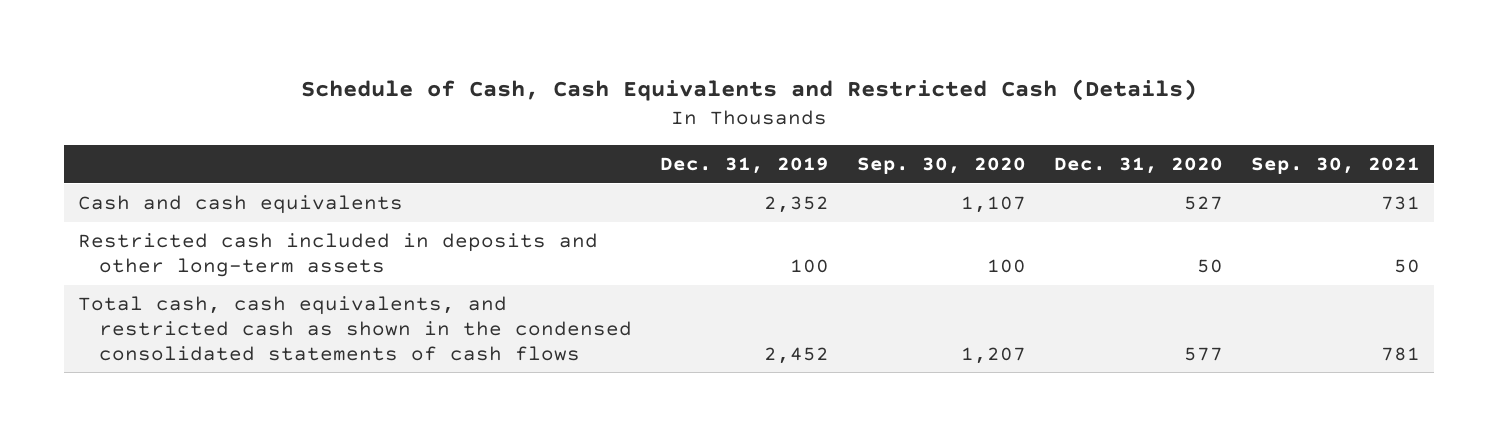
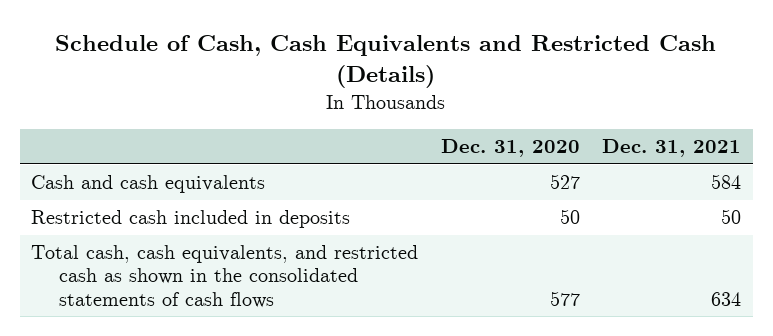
- | Dec. 31, 2019 | Sep. 30, 2020 | Dec. 31, 2020 | Sep. 30, 2021
+ | Dec. 31, 2020 | Dec. 31, 2021
- Restricted cash included in deposits and other long-term assets | 100 | 100 | 50 | 50
- Total cash, cash equivalents, and restricted cash as shown in the condensed consolidated statements of cash flows | 2,452 | 1,207 | 577 | 781
+ Restricted cash included in deposits | 50 | 50
+ Total cash, cash equivalents, and restricted cash as shown in the consolidated statements of cash flows | 577 | 634

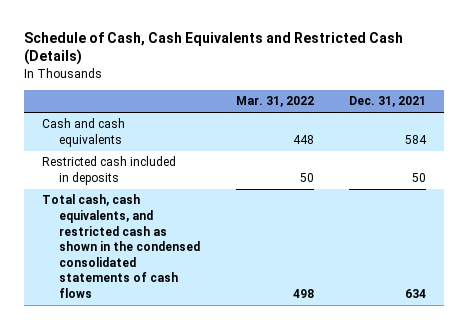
- | Dec. 31, 2020 | Dec. 31, 2021
+ | Mar. 31, 2022 | Dec. 31, 2021
- Total cash, cash equivalents, and restricted cash as shown in the consolidated statements of cash flows | 577 | 634
+ Total cash, cash equivalents, and restricted cash as shown in the condensed consolidated statements of cash flows | 498 | 634

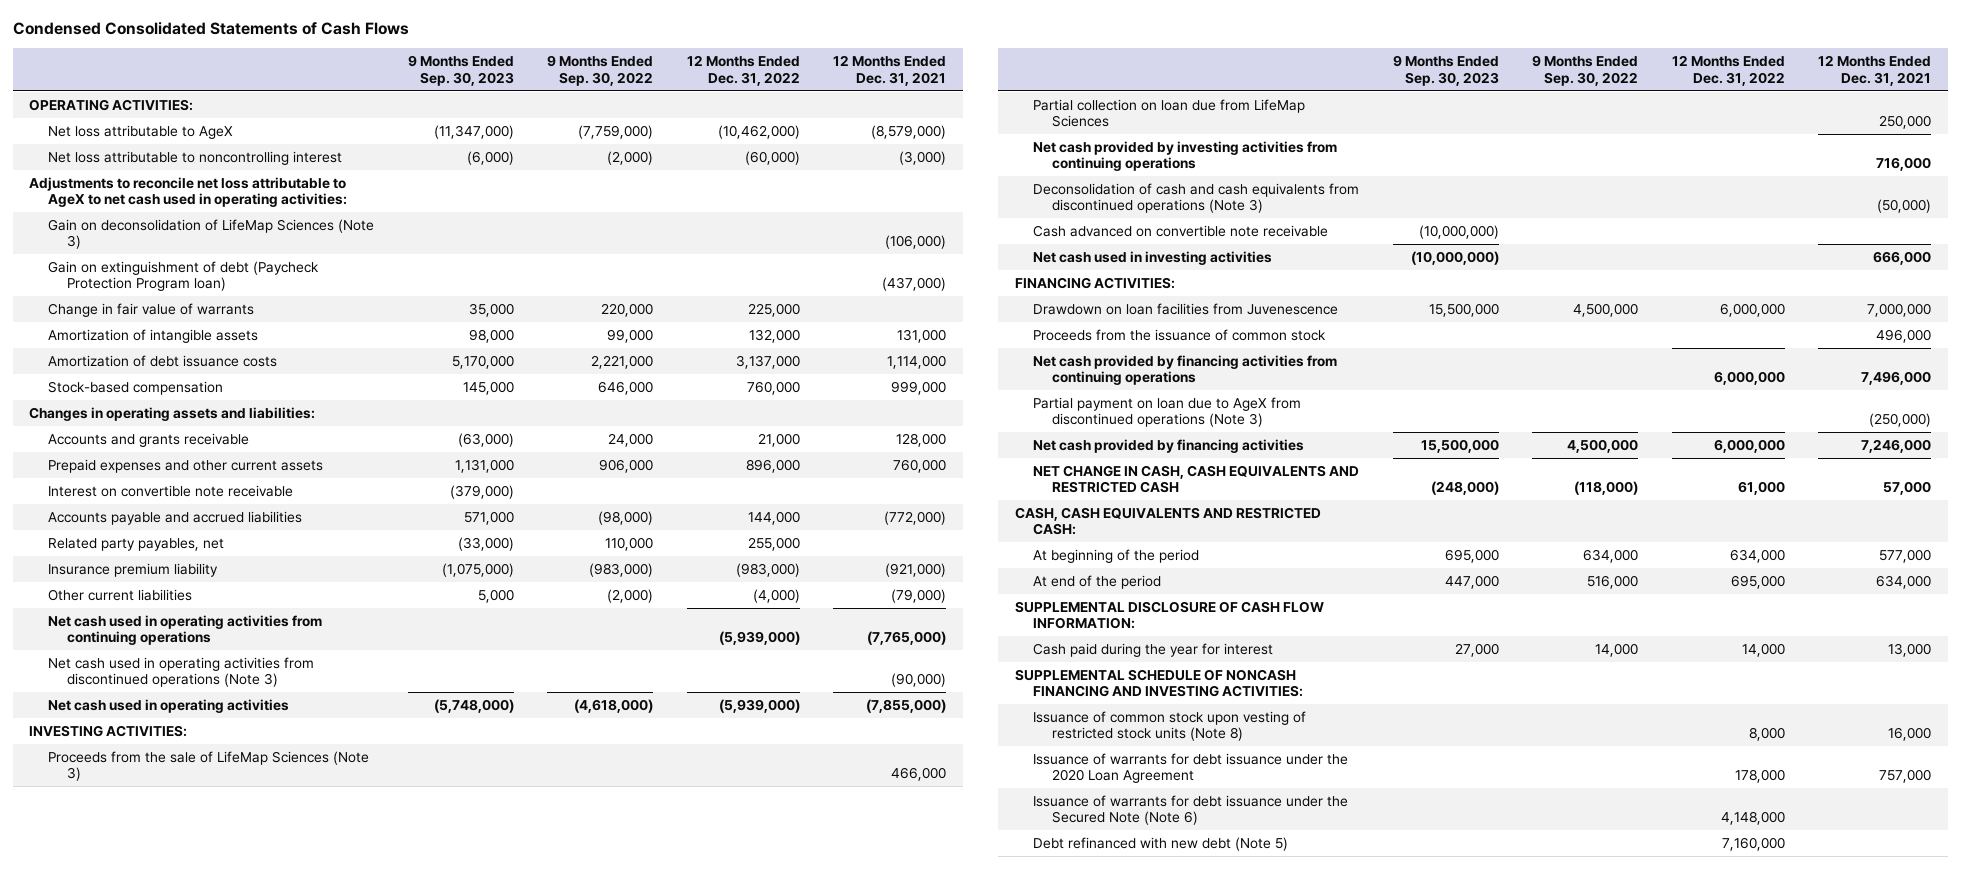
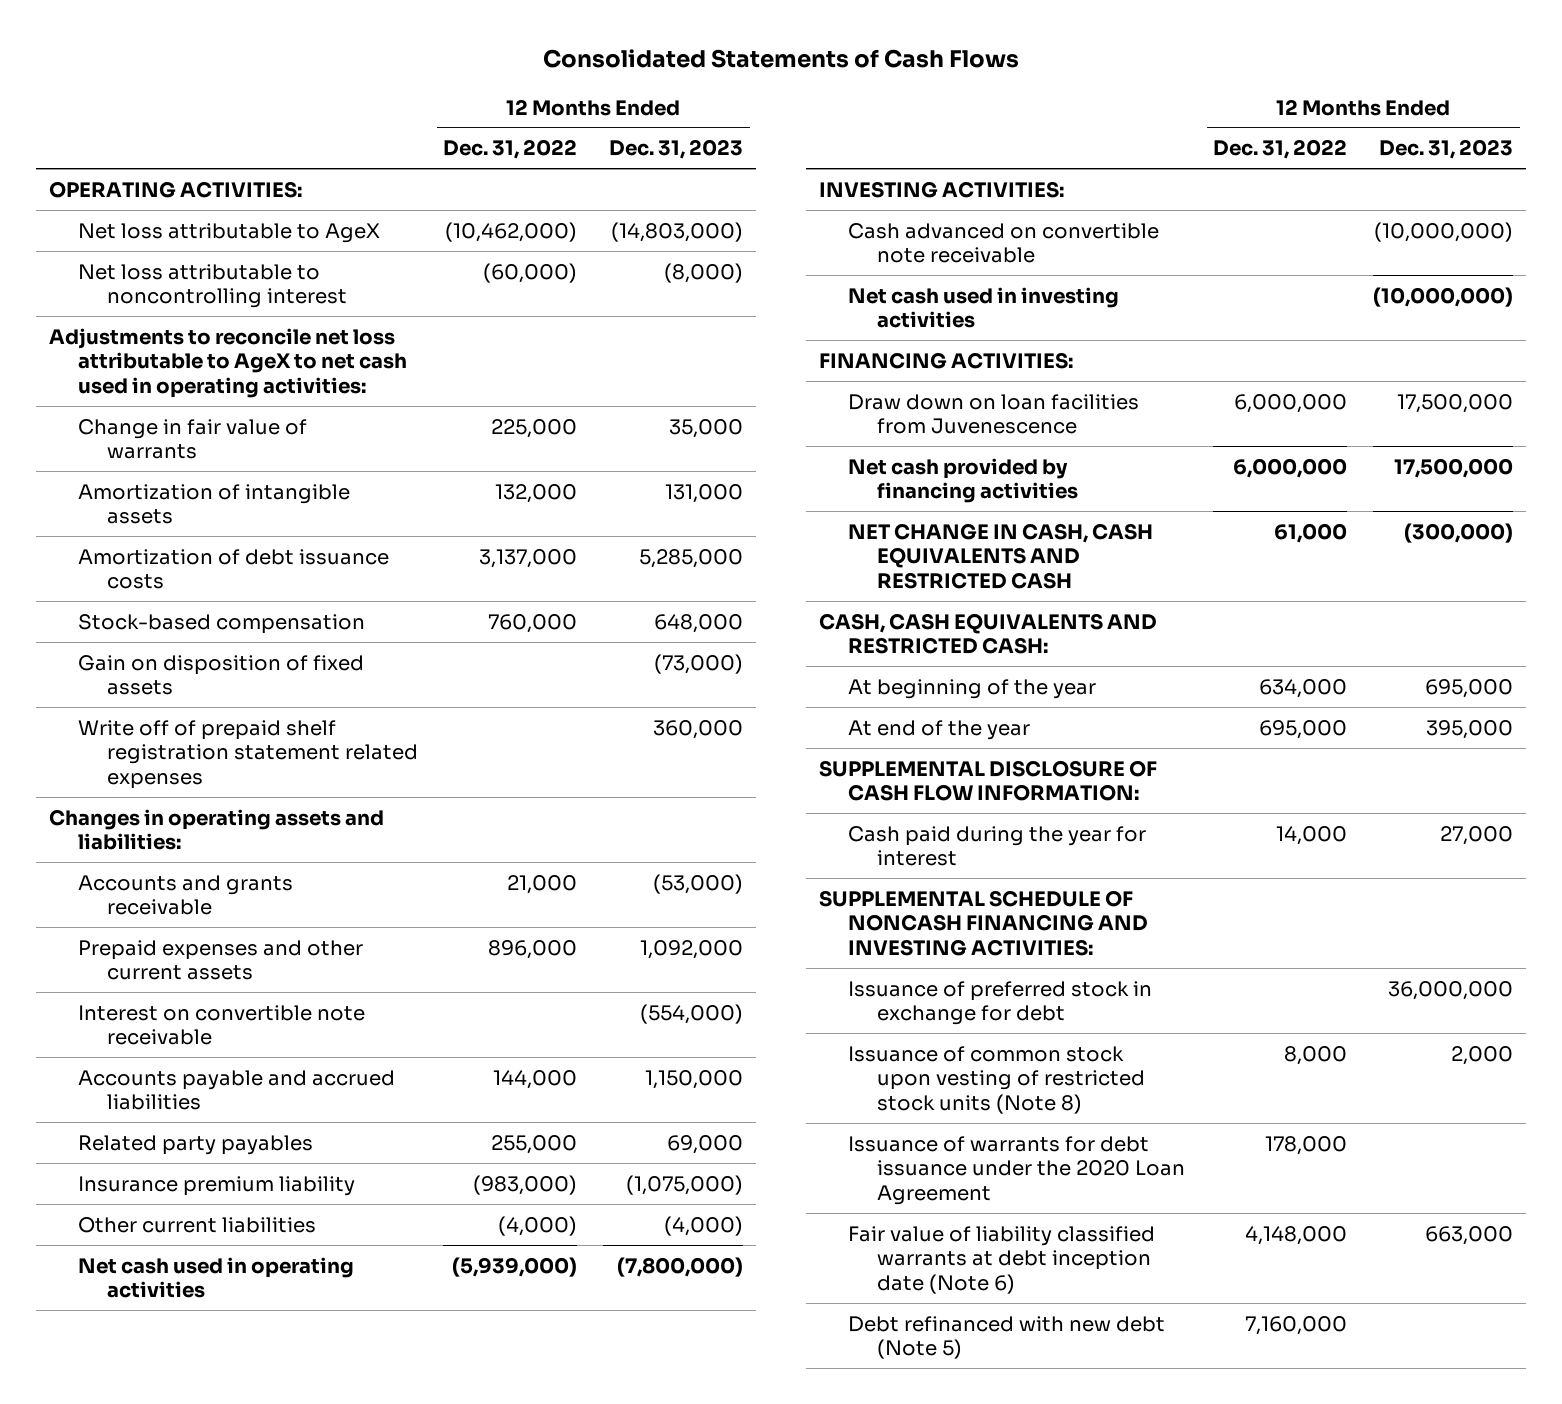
- Condensed Consolidated Statements of Cash Flows
+ Consolidated Statements of Cash Flows
- | 9 Months Ended Sep. 30, 2023 | 9 Months Ended Sep. 30, 2022 | 12 Months Ended Dec. 31, 2022 | 12 Months Ended Dec. 31, 2021
+ | 12 Months Ended Dec. 31, 2022 | 12 Months Ended Dec. 31, 2023
- Gain on deconsolidation of LifeMap Sciences (Note 3) | | | | (106,000)
- Gain on extinguishment of debt (Paycheck Protection Program loan) | | | | (437,000)
+ Gain on disposition of fixed assets | | (73,000)
+ Write off of prepaid shelf registration statement related expenses | | 360,000
- Related party payables, net | (33,000) | 110,000 | 255,000 |
+ Related party payables | 255,000 | 69,000
- Net cash used in operating activities from continuing operations | | | (5,939,000) | (7,765,000)
- Net cash used in operating activities from discontinued operations (Note 3) | | | | (90,000)
- Proceeds from the sale of LifeMap Sciences (Note 3) | | | | 466,000
- Partial collection on loan due from LifeMap Sciences | | | | 250,000
- Net cash provided by investing activities from continuing operations | | | | 716,000
- Deconsolidation of cash and cash equivalents from discontinued operations (Note 3) | | | | (50,000)
- Drawdown on loan facilities from Juvenescence | 15,500,000 | 4,500,000 | 6,000,000 | 7,000,000
- Proceeds from the issuance of common stock | | | | 496,000
- Net cash provided by financing activities from continuing operations | | | 6,000,000 | 7,496,000
- Partial payment on loan due to AgeX from discontinued operations (Note 3) | | | | (250,000)
+ Draw down on loan facilities from Juvenescence | 6,000,000 | 17,500,000
- At beginning of the period | 695,000 | 634,000 | 634,000 | 577,000
- At end of the period | 447,000 | 516,000 | 695,000 | 634,000
+ At beginning of the year | 634,000 | 695,000
+ At end of the year | 695,000 | 395,000
+ Issuance of preferred stock in exchange for debt | | 36,000,000
- Issuance of warrants for debt issuance under the Secured Note (Note 6) | | | 4,148,000 |
+ Fair value of liability classified warrants at debt inception date (Note 6) | 4,148,000 | 663,000

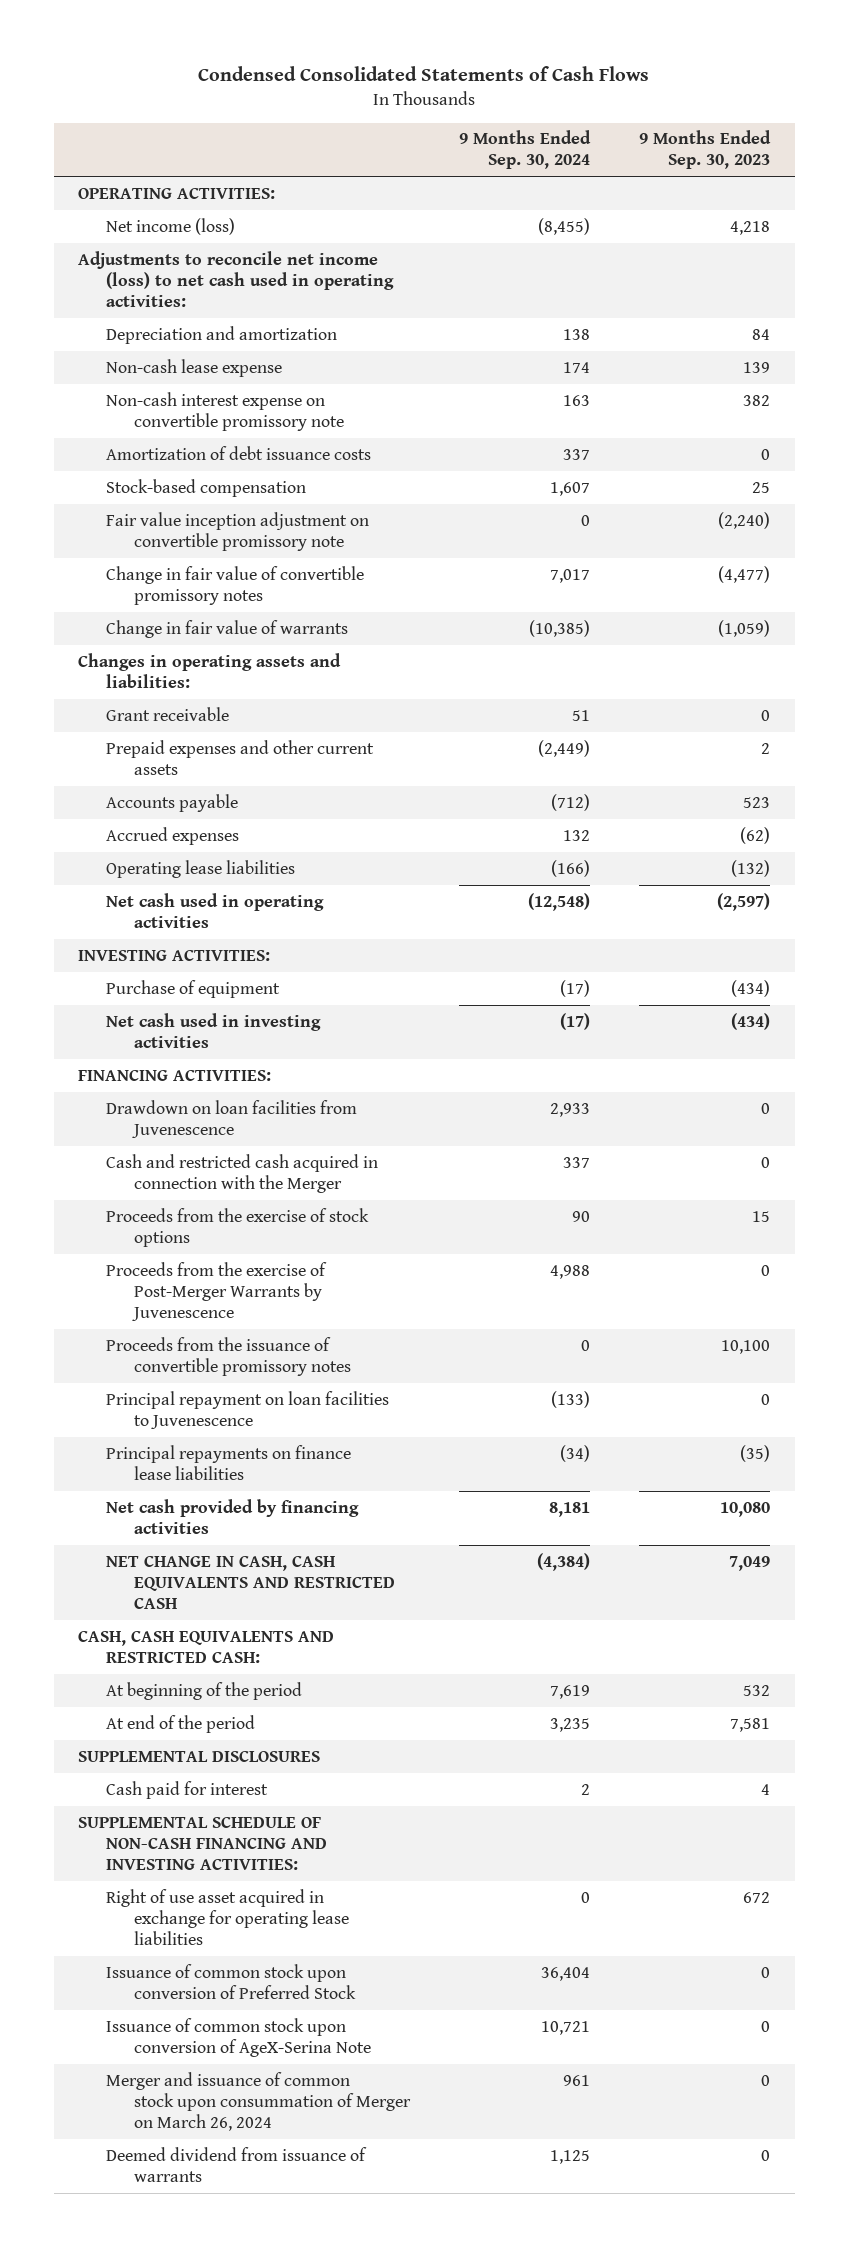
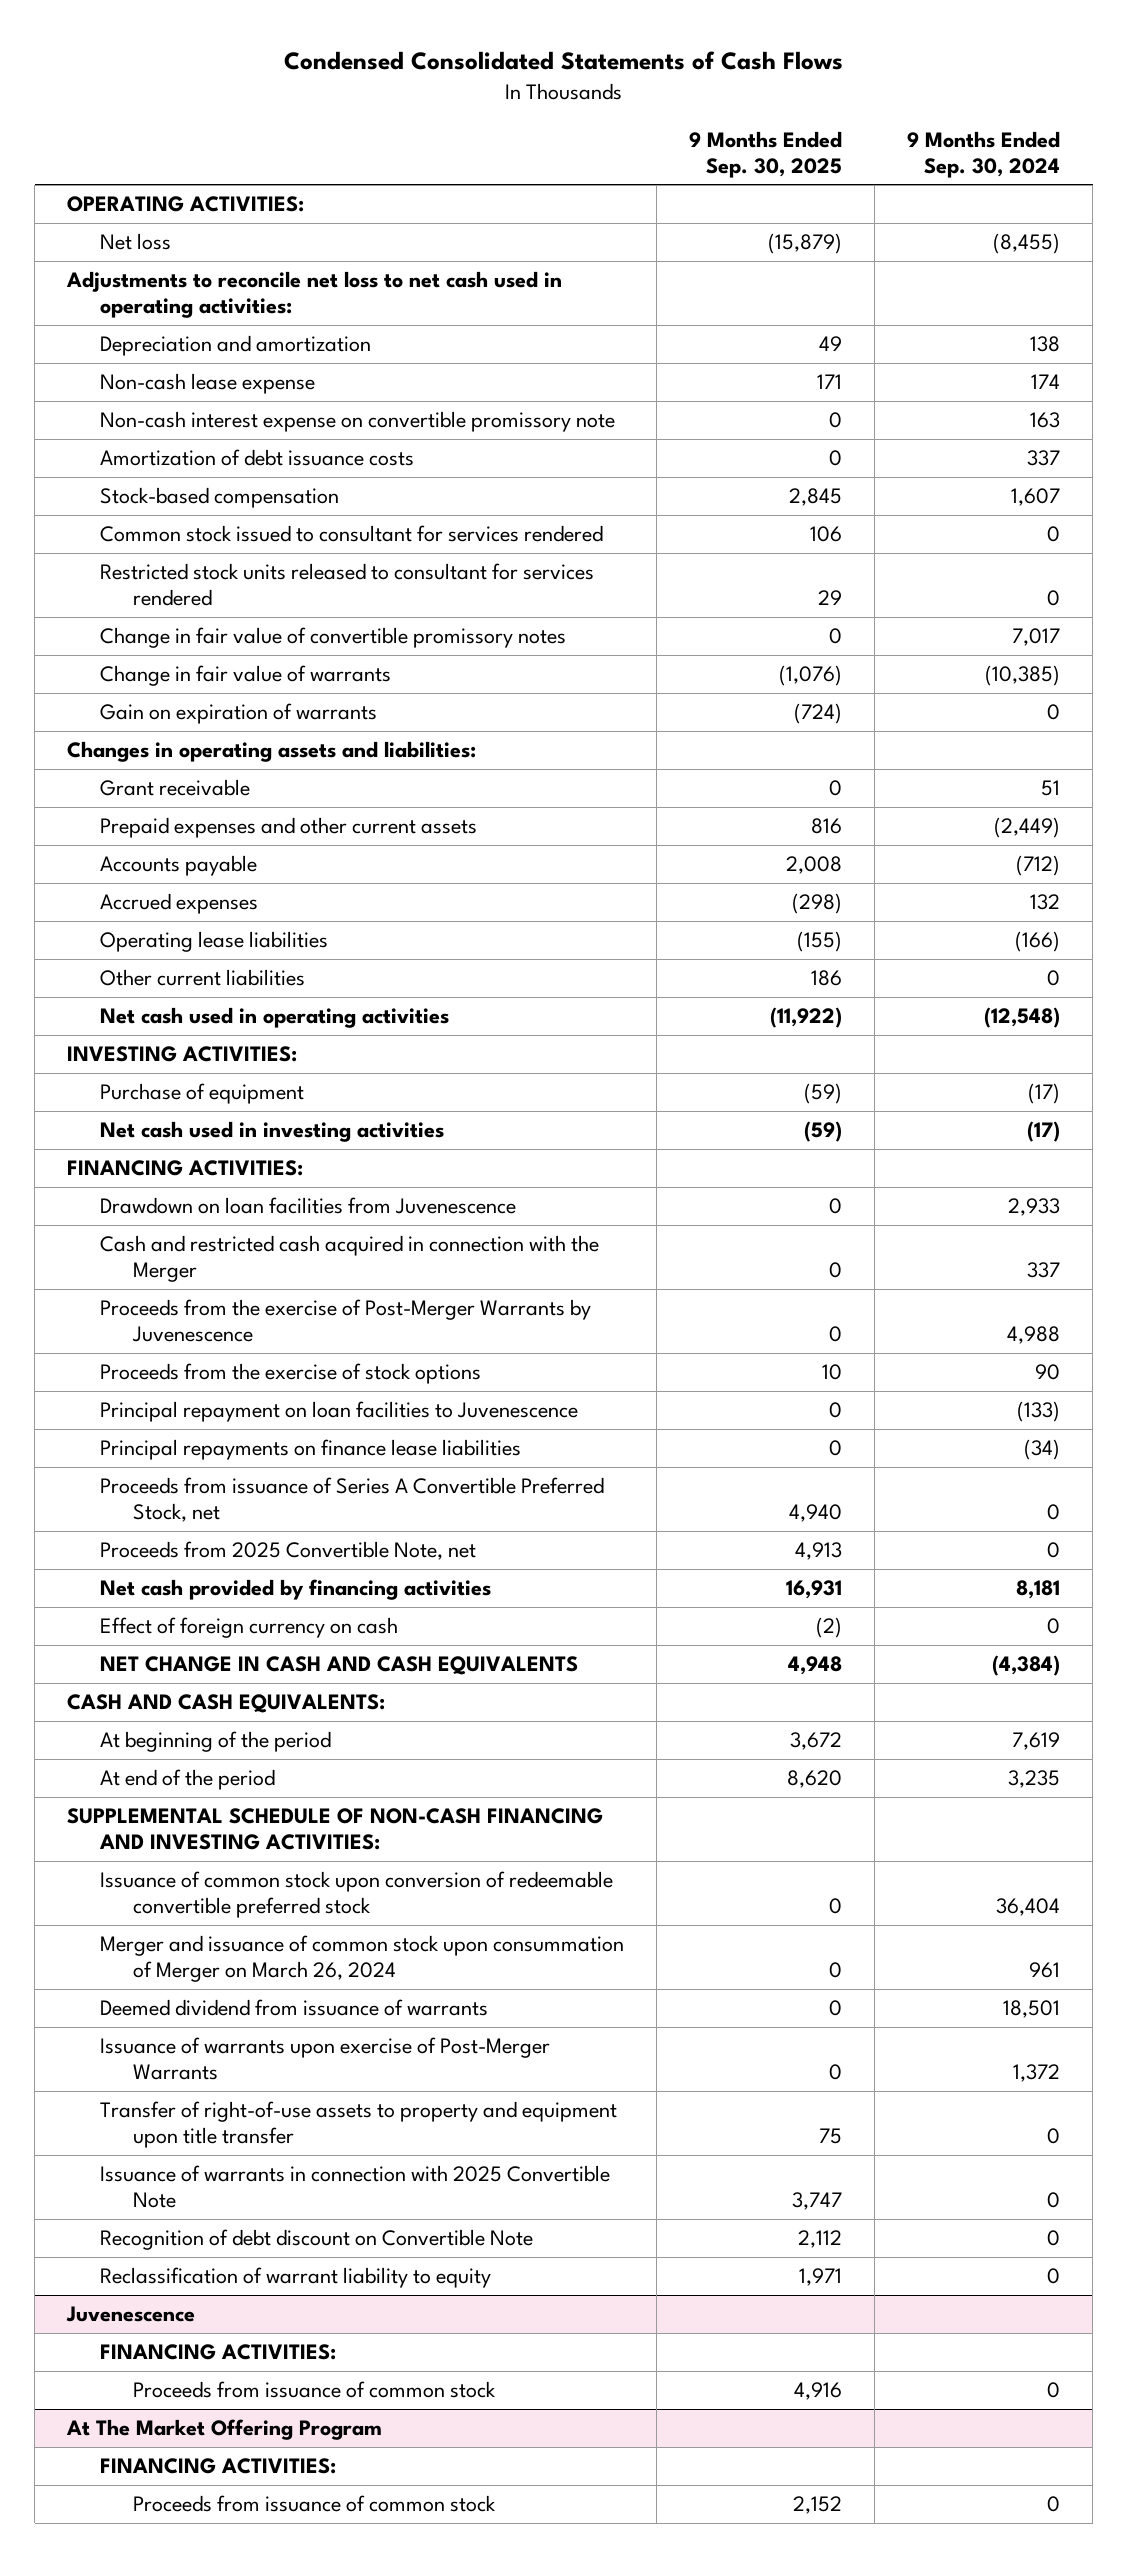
- | 9 Months Ended Sep. 30, 2024 | 9 Months Ended Sep. 30, 2023
+ | 9 Months Ended Sep. 30, 2025 | 9 Months Ended Sep. 30, 2024
- Net income (loss) | (8,455) | 4,218
- Adjustments to reconcile net income (loss) to net cash used in operating activities:
+ Net loss | (15,879) | (8,455)
+ Adjustments to reconcile net loss to net cash used in operating activities:
- Fair value inception adjustment on convertible promissory note | 0 | (2,240)
+ Common stock issued to consultant for services rendered | 106 | 0
+ Restricted stock units released to consultant for services rendered | 29 | 0
+ Gain on expiration of warrants | (724) | 0
+ Other current liabilities | 186 | 0
- Proceeds from the issuance of convertible promissory notes | 0 | 10,100
moved down: Proceeds from the exercise of stock options | 10 | 90
+ Proceeds from issuance of Series A Convertible Preferred Stock, net | 4,940 | 0
+ Proceeds from 2025 Convertible Note, net | 4,913 | 0
- NET CHANGE IN CASH, CASH EQUIVALENTS AND RESTRICTED CASH | (4,384) | 7,049
- CASH, CASH EQUIVALENTS AND RESTRICTED CASH:
+ Effect of foreign currency on cash | (2) | 0
+ NET CHANGE IN CASH AND CASH EQUIVALENTS | 4,948 | (4,384)
+ CASH AND CASH EQUIVALENTS:
- SUPPLEMENTAL DISCLOSURES
- Cash paid for interest | 2 | 4
- Right of use asset acquired in exchange for operating lease liabilities | 0 | 672
- Issuance of common stock upon conversion of Preferred Stock | 36,404 | 0
- Issuance of common stock upon conversion of AgeX-Serina Note | 10,721 | 0
+ Issuance of common stock upon conversion of redeemable convertible preferred stock | 0 | 36,404
- Deemed dividend from issuance of warrants | 1,125 | 0
+ Deemed dividend from issuance of warrants | 0 | 18,501
+ Issuance of warrants upon exercise of Post-Merger Warrants | 0 | 1,372
+ Transfer of right-of-use assets to property and equipment upon title transfer | 75 | 0
+ Issuance of warrants in connection with 2025 Convertible Note | 3,747 | 0
+ Recognition of debt discount on Convertible Note | 2,112 | 0
+ Reclassification of warrant liability to equity | 1,971 | 0
+ Juvenescence
+ FINANCING ACTIVITIES:
+ Proceeds from issuance of common stock | 4,916 | 0
+ At The Market Offering Program
+ FINANCING ACTIVITIES:
+ Proceeds from issuance of common stock | 2,152 | 0

